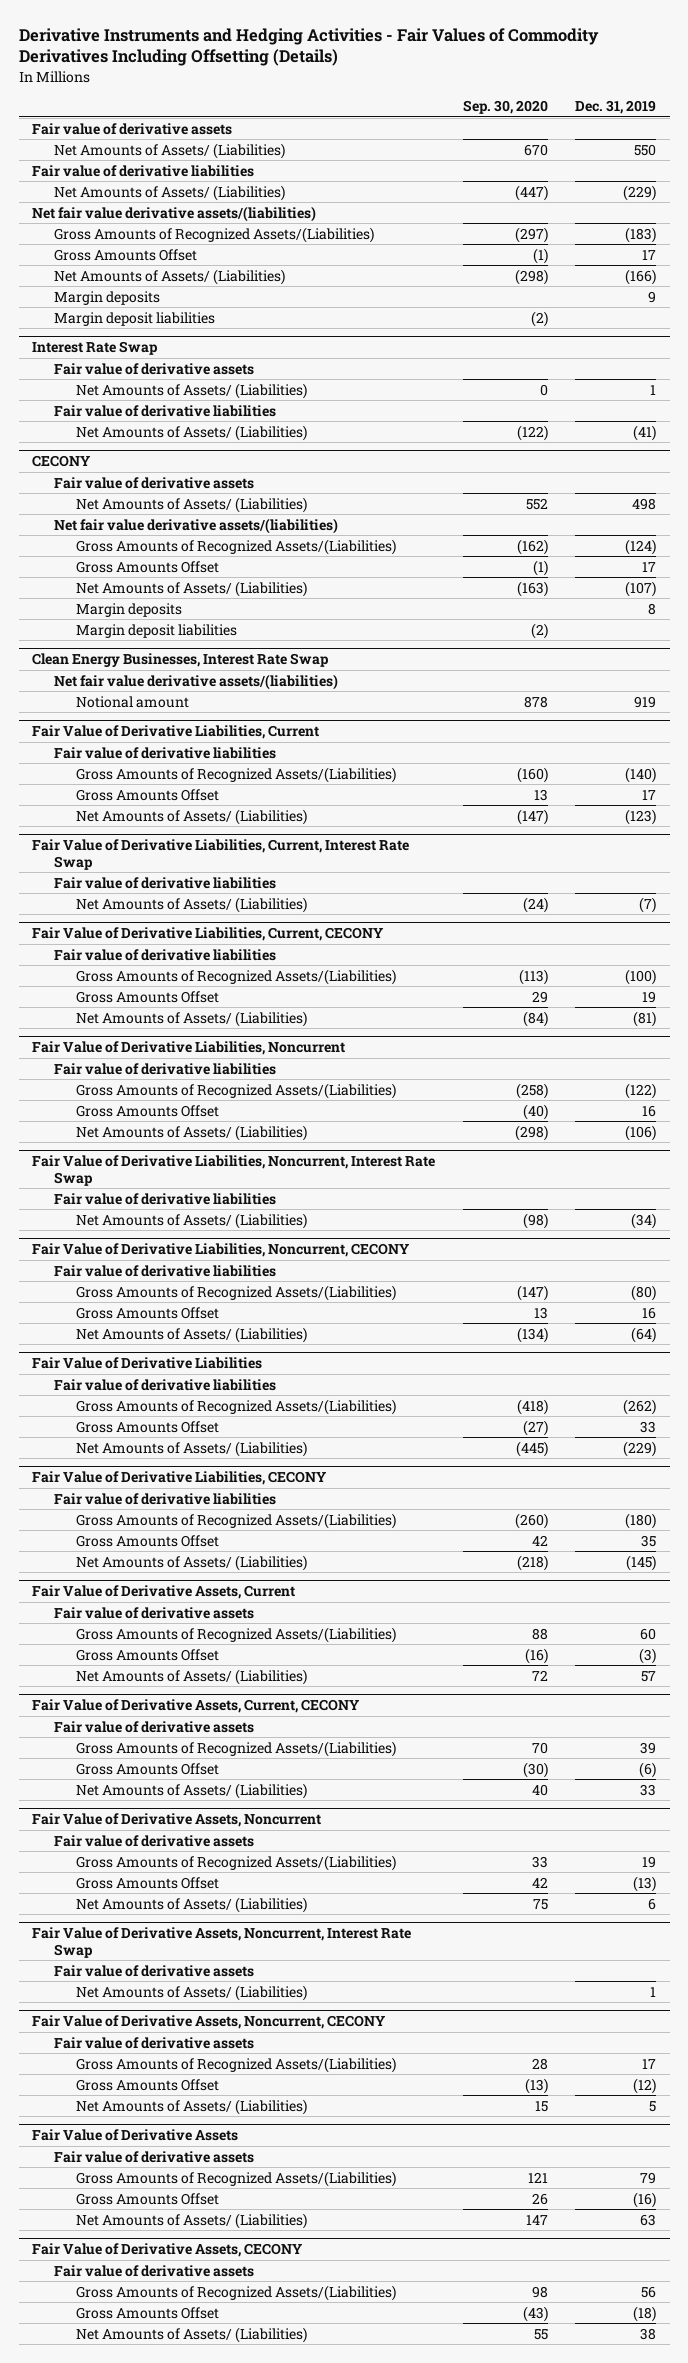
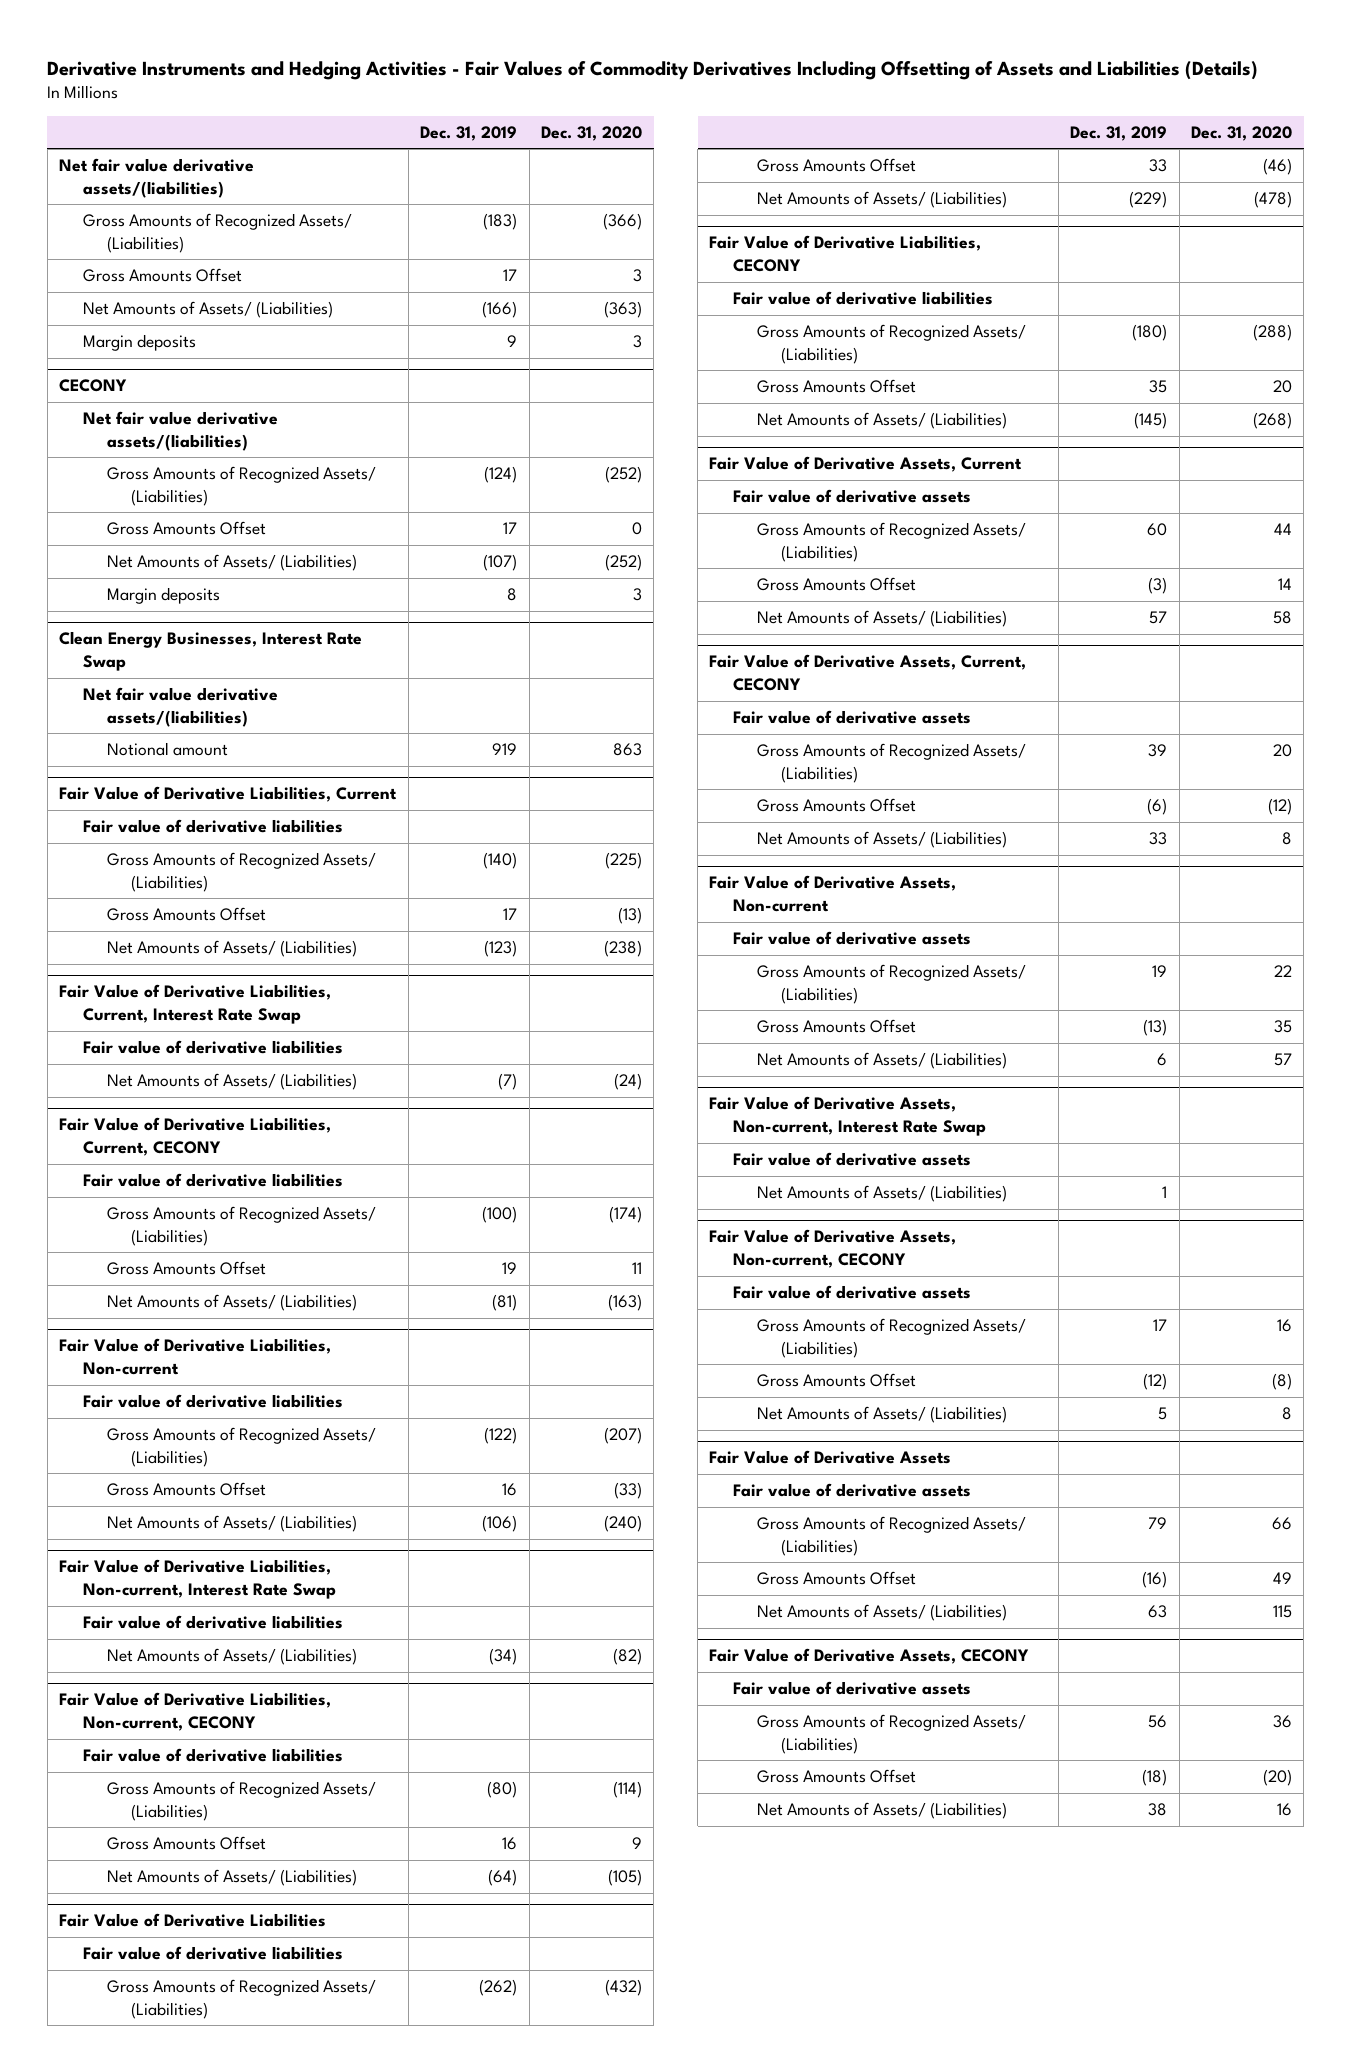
- Derivative Instruments and Hedging Activities - Fair Values of Commodity Derivatives Including Offsetting (Details)
+ Derivative Instruments and Hedging Activities - Fair Values of Commodity Derivatives Including Offsetting of Assets and Liabilities (Details)
- | Sep. 30, 2020 | Dec. 31, 2019
+ | Dec. 31, 2019 | Dec. 31, 2020
- Fair value of derivative assets
- Net Amounts of Assets/ (Liabilities) | 670 | 550
- Fair value of derivative liabilities
- Net Amounts of Assets/ (Liabilities) | (447) | (229)
- Gross Amounts of Recognized Assets/(Liabilities) | (297) | (183)
+ Gross Amounts of Recognized Assets/ (Liabilities) | (183) | (366)
- Margin deposit liabilities | (2) |
- Interest Rate Swap
- Fair value of derivative assets
- Net Amounts of Assets/ (Liabilities) | 0 | 1
- Fair value of derivative liabilities
- Net Amounts of Assets/ (Liabilities) | (122) | (41)
@ CECONY
- Fair value of derivative assets
- Net Amounts of Assets/ (Liabilities) | 552 | 498
- Gross Amounts of Recognized Assets/(Liabilities) | (162) | (124)
+ Gross Amounts of Recognized Assets/ (Liabilities) | (124) | (252)
- Margin deposit liabilities | (2) |
@ Fair Value of Derivative Liabilities, Current
- Gross Amounts of Recognized Assets/(Liabilities) | (160) | (140)
+ Gross Amounts of Recognized Assets/ (Liabilities) | (140) | (225)
@ Fair Value of Derivative Liabilities, Current, CECONY
- Gross Amounts of Recognized Assets/(Liabilities) | (113) | (100)
+ Gross Amounts of Recognized Assets/ (Liabilities) | (100) | (174)
- Fair Value of Derivative Liabilities, Noncurrent
+ Fair Value of Derivative Liabilities, Non-current
- Gross Amounts of Recognized Assets/(Liabilities) | (258) | (122)
+ Gross Amounts of Recognized Assets/ (Liabilities) | (122) | (207)
- Fair Value of Derivative Liabilities, Noncurrent, Interest Rate Swap
+ Fair Value of Derivative Liabilities, Non-current, Interest Rate Swap
- Fair Value of Derivative Liabilities, Noncurrent, CECONY
+ Fair Value of Derivative Liabilities, Non-current, CECONY
- Gross Amounts of Recognized Assets/(Liabilities) | (147) | (80)
+ Gross Amounts of Recognized Assets/ (Liabilities) | (80) | (114)
@ Fair Value of Derivative Liabilities
- Gross Amounts of Recognized Assets/(Liabilities) | (418) | (262)
+ Gross Amounts of Recognized Assets/ (Liabilities) | (262) | (432)
@ Fair Value of Derivative Liabilities, CECONY
- Gross Amounts of Recognized Assets/(Liabilities) | (260) | (180)
+ Gross Amounts of Recognized Assets/ (Liabilities) | (180) | (288)
@ Fair Value of Derivative Assets, Current
- Gross Amounts of Recognized Assets/(Liabilities) | 88 | 60
+ Gross Amounts of Recognized Assets/ (Liabilities) | 60 | 44
@ Fair Value of Derivative Assets, Current, CECONY
- Gross Amounts of Recognized Assets/(Liabilities) | 70 | 39
+ Gross Amounts of Recognized Assets/ (Liabilities) | 39 | 20
- Fair Value of Derivative Assets, Noncurrent
+ Fair Value of Derivative Assets, Non-current
- Gross Amounts of Recognized Assets/(Liabilities) | 33 | 19
+ Gross Amounts of Recognized Assets/ (Liabilities) | 19 | 22
- Fair Value of Derivative Assets, Noncurrent, Interest Rate Swap
+ Fair Value of Derivative Assets, Non-current, Interest Rate Swap
- Fair Value of Derivative Assets, Noncurrent, CECONY
+ Fair Value of Derivative Assets, Non-current, CECONY
- Gross Amounts of Recognized Assets/(Liabilities) | 28 | 17
+ Gross Amounts of Recognized Assets/ (Liabilities) | 17 | 16
@ Fair Value of Derivative Assets
- Gross Amounts of Recognized Assets/(Liabilities) | 121 | 79
+ Gross Amounts of Recognized Assets/ (Liabilities) | 79 | 66
@ Fair Value of Derivative Assets, CECONY
- Gross Amounts of Recognized Assets/(Liabilities) | 98 | 56
+ Gross Amounts of Recognized Assets/ (Liabilities) | 56 | 36

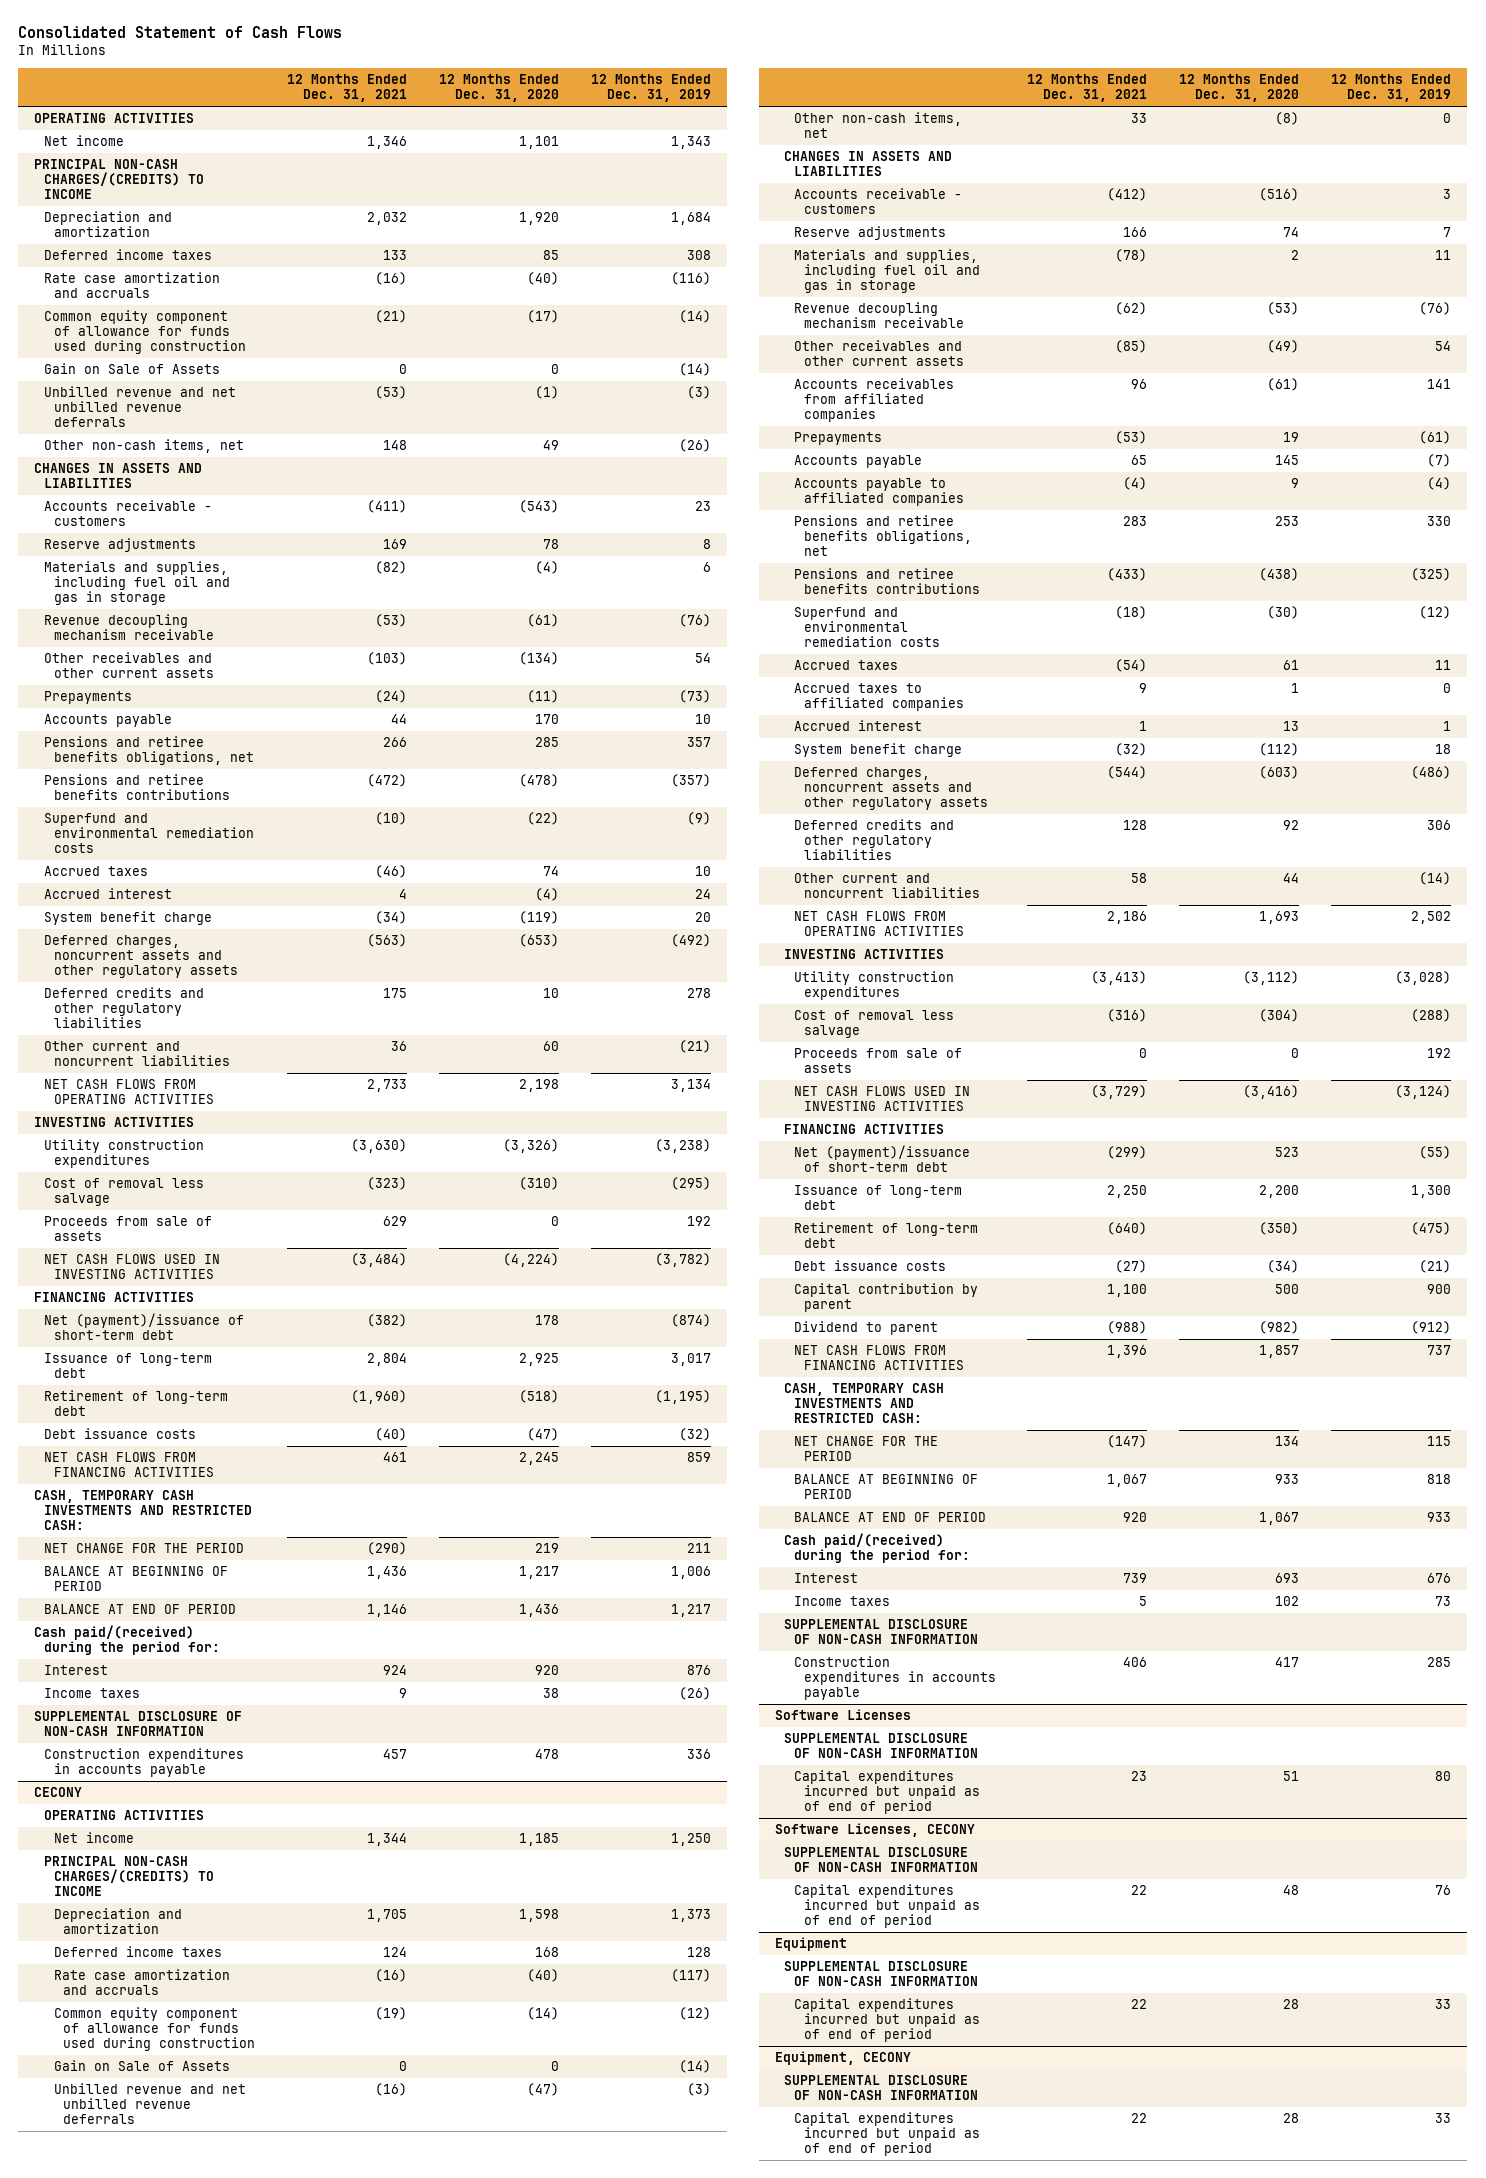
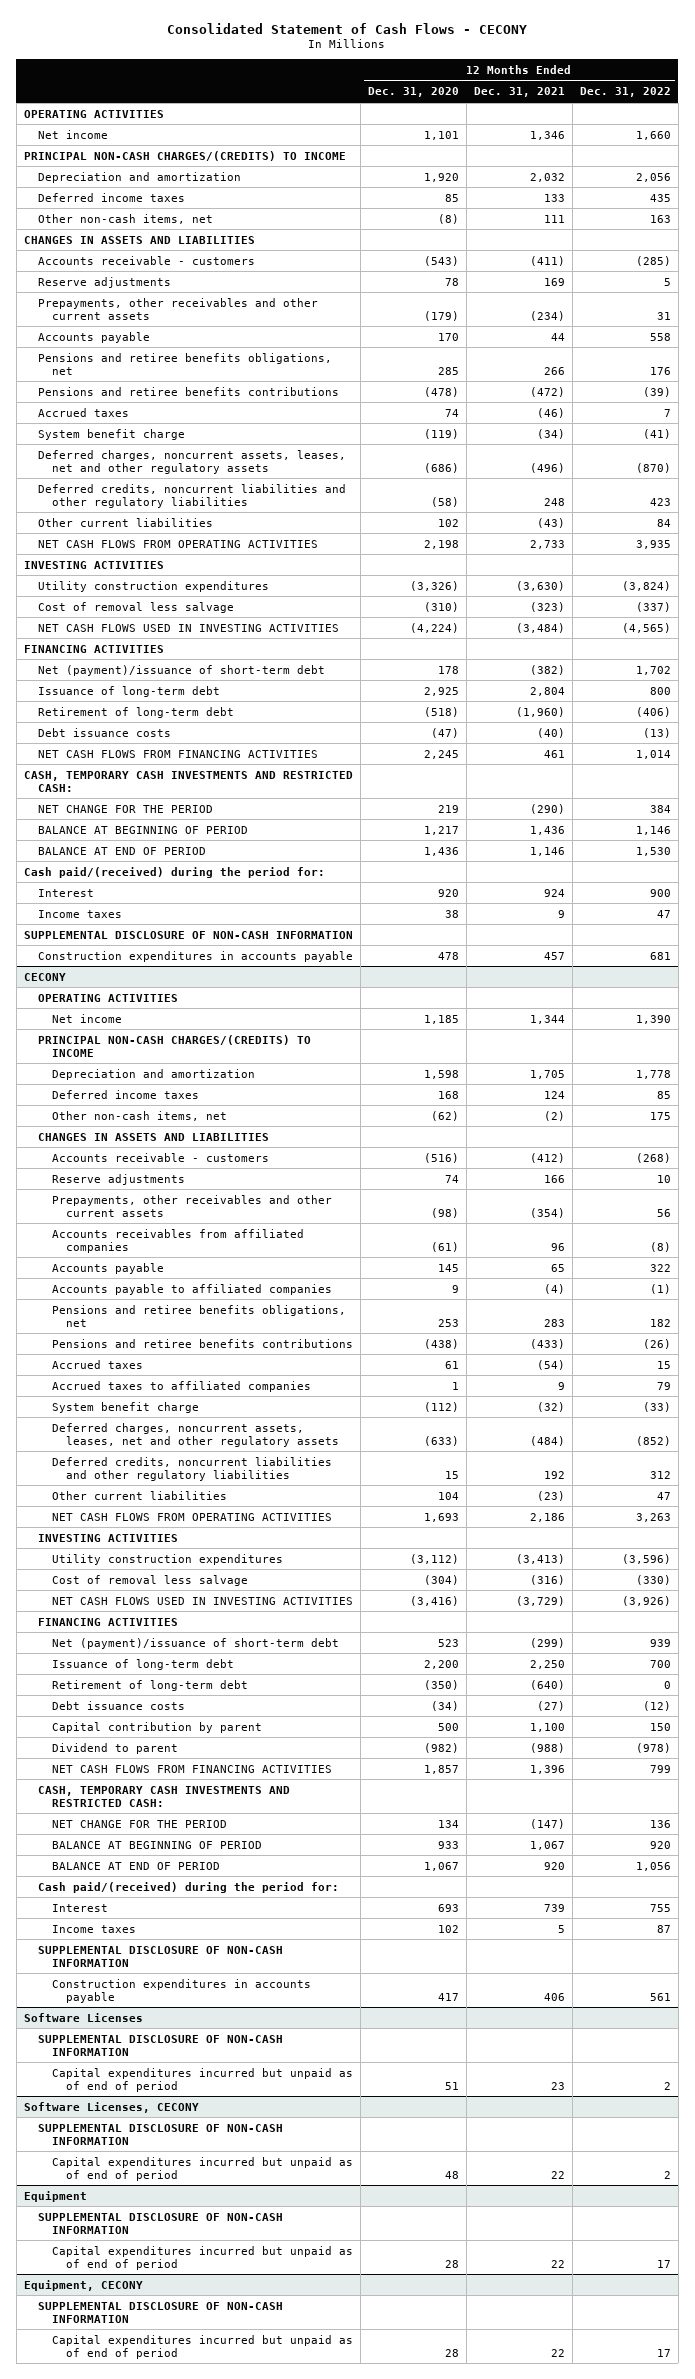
- Consolidated Statement of Cash Flows
+ Consolidated Statement of Cash Flows - CECONY
- | 12 Months Ended Dec. 31, 2021 | 12 Months Ended Dec. 31, 2020 | 12 Months Ended Dec. 31, 2019
+ | 12 Months Ended Dec. 31, 2020 | 12 Months Ended Dec. 31, 2021 | 12 Months Ended Dec. 31, 2022
- Rate case amortization and accruals | (16) | (40) | (116)
- Common equity component of allowance for funds used during construction | (21) | (17) | (14)
- Gain on Sale of Assets | 0 | 0 | (14)
- Unbilled revenue and net unbilled revenue deferrals | (53) | (1) | (3)
- Other non-cash items, net | 148 | 49 | (26)
+ Other non-cash items, net | (8) | 111 | 163
- Materials and supplies, including fuel oil and gas in storage | (82) | (4) | 6
- Revenue decoupling mechanism receivable | (53) | (61) | (76)
- Other receivables and other current assets | (103) | (134) | 54
- Prepayments | (24) | (11) | (73)
+ Prepayments, other receivables and other current assets | (179) | (234) | 31
- Superfund and environmental remediation costs | (10) | (22) | (9)
- Accrued interest | 4 | (4) | 24
- Deferred charges, noncurrent assets and other regulatory assets | (563) | (653) | (492)
- Deferred credits and other regulatory liabilities | 175 | 10 | 278
- Other current and noncurrent liabilities | 36 | 60 | (21)
+ Deferred charges, noncurrent assets, leases, net and other regulatory assets | (686) | (496) | (870)
+ Deferred credits, noncurrent liabilities and other regulatory liabilities | (58) | 248 | 423
+ Other current liabilities | 102 | (43) | 84
- Proceeds from sale of assets | 629 | 0 | 192
@ CECONY
- Rate case amortization and accruals | (16) | (40) | (117)
- Common equity component of allowance for funds used during construction | (19) | (14) | (12)
- Gain on Sale of Assets | 0 | 0 | (14)
- Unbilled revenue and net unbilled revenue deferrals | (16) | (47) | (3)
- Other non-cash items, net | 33 | (8) | 0
+ Other non-cash items, net | (62) | (2) | 175
- Materials and supplies, including fuel oil and gas in storage | (78) | 2 | 11
- Revenue decoupling mechanism receivable | (62) | (53) | (76)
- Other receivables and other current assets | (85) | (49) | 54
+ Prepayments, other receivables and other current assets | (98) | (354) | 56
- Prepayments | (53) | 19 | (61)
- Superfund and environmental remediation costs | (18) | (30) | (12)
- Accrued interest | 1 | 13 | 1
- Deferred charges, noncurrent assets and other regulatory assets | (544) | (603) | (486)
- Deferred credits and other regulatory liabilities | 128 | 92 | 306
- Other current and noncurrent liabilities | 58 | 44 | (14)
+ Deferred charges, noncurrent assets, leases, net and other regulatory assets | (633) | (484) | (852)
+ Deferred credits, noncurrent liabilities and other regulatory liabilities | 15 | 192 | 312
+ Other current liabilities | 104 | (23) | 47
- Proceeds from sale of assets | 0 | 0 | 192

